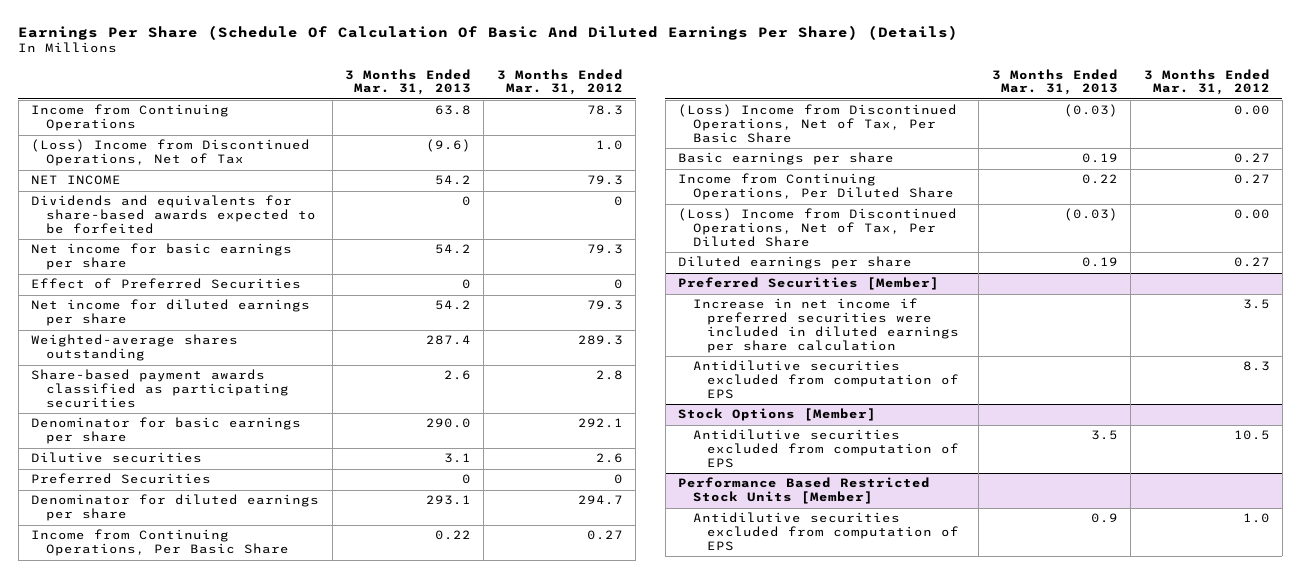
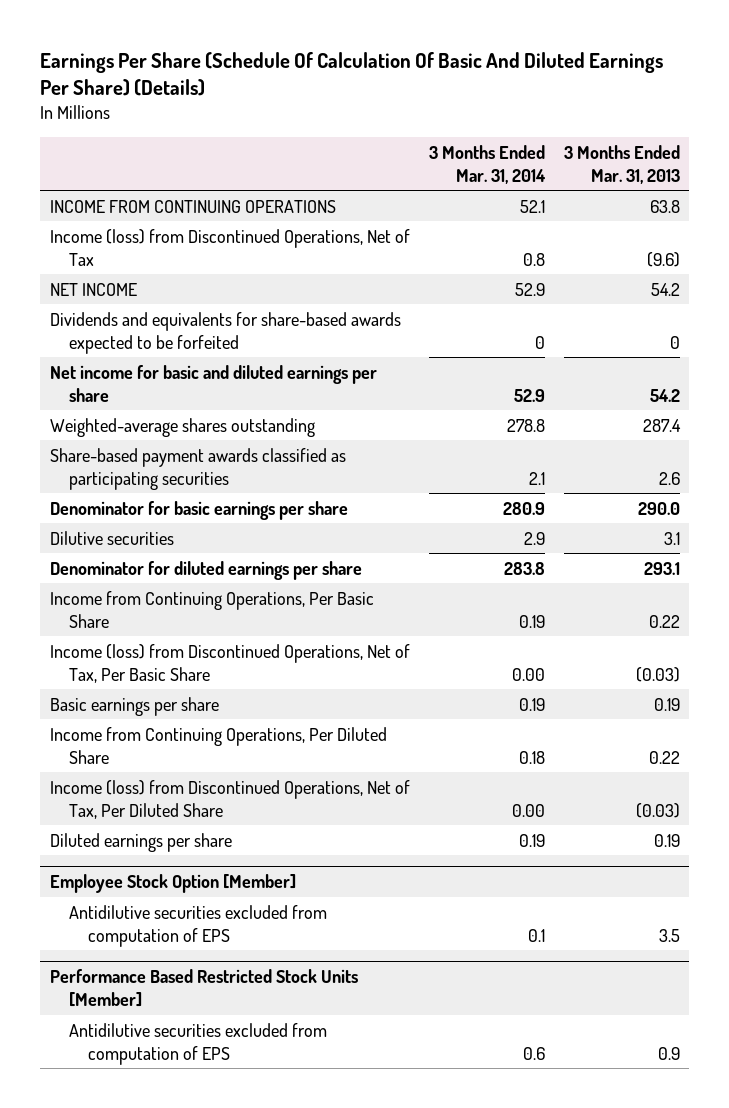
- | 3 Months Ended Mar. 31, 2013 | 3 Months Ended Mar. 31, 2012
+ | 3 Months Ended Mar. 31, 2014 | 3 Months Ended Mar. 31, 2013
- Income from Continuing Operations | 63.8 | 78.3
- (Loss) Income from Discontinued Operations, Net of Tax | (9.6) | 1.0
+ INCOME FROM CONTINUING OPERATIONS | 52.1 | 63.8
+ Income (loss) from Discontinued Operations, Net of Tax | 0.8 | (9.6)
- Net income for basic earnings per share | 54.2 | 79.3
- Effect of Preferred Securities | 0 | 0
- Net income for diluted earnings per share | 54.2 | 79.3
+ Net income for basic and diluted earnings per share | 52.9 | 54.2
- Preferred Securities | 0 | 0
- (Loss) Income from Discontinued Operations, Net of Tax, Per Basic Share | (0.03) | 0.00
+ Income (loss) from Discontinued Operations, Net of Tax, Per Basic Share | 0.00 | (0.03)
- (Loss) Income from Discontinued Operations, Net of Tax, Per Diluted Share | (0.03) | 0.00
+ Income (loss) from Discontinued Operations, Net of Tax, Per Diluted Share | 0.00 | (0.03)
- Preferred Securities [Member]
- Increase in net income if preferred securities were included in diluted earnings per share calculation | | 3.5
- Antidilutive securities excluded from computation of EPS | | 8.3
- Stock Options [Member]
+ Employee Stock Option [Member]

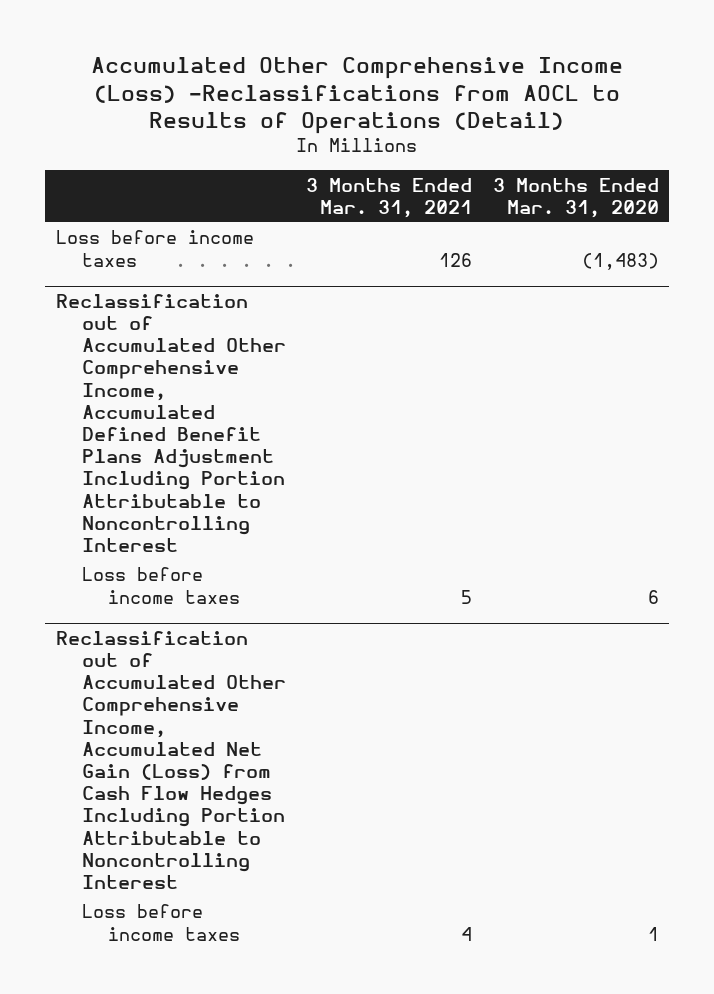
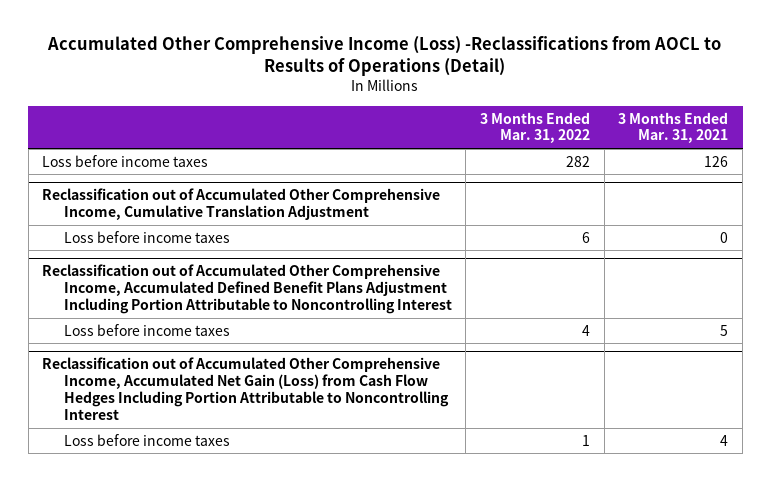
- | 3 Months Ended Mar. 31, 2021 | 3 Months Ended Mar. 31, 2020
+ | 3 Months Ended Mar. 31, 2022 | 3 Months Ended Mar. 31, 2021
+ Reclassification out of Accumulated Other Comprehensive Income, Cumulative Translation Adjustment
+ Loss before income taxes | 6 | 0

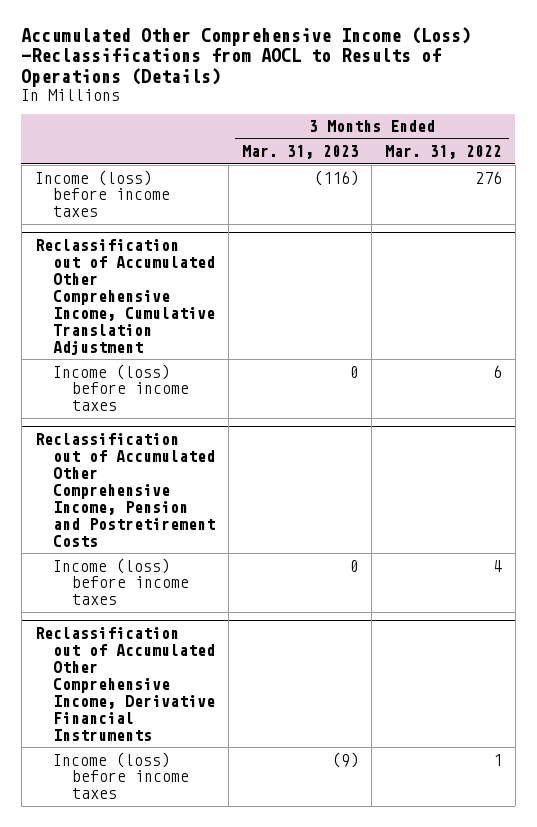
- Accumulated Other Comprehensive Income (Loss) -Reclassifications from AOCL to Results of Operations (Detail)
+ Accumulated Other Comprehensive Income (Loss) -Reclassifications from AOCL to Results of Operations (Details)
- | 3 Months Ended Mar. 31, 2022 | 3 Months Ended Mar. 31, 2021
+ | 3 Months Ended Mar. 31, 2023 | 3 Months Ended Mar. 31, 2022
- Loss before income taxes | 282 | 126
+ Income (loss) before income taxes | (116) | 276
@ Reclassification out of Accumulated Other Comprehensive Income, Cumulative Translation Adjustment
- Loss before income taxes | 6 | 0
- Reclassification out of Accumulated Other Comprehensive Income, Accumulated Defined Benefit Plans Adjustment Including Portion Attributable to Noncontrolling Interest
- Loss before income taxes | 4 | 5
- Reclassification out of Accumulated Other Comprehensive Income, Accumulated Net Gain (Loss) from Cash Flow Hedges Including Portion Attributable to Noncontrolling Interest
- Loss before income taxes | 1 | 4
@ Reclassification out of Accumulated Other Comprehensive Income, Cumulative Translation Adjustment
+ Income (loss) before income taxes | 0 | 6
+ Reclassification out of Accumulated Other Comprehensive Income, Pension and Postretirement Costs
+ Income (loss) before income taxes | 0 | 4
+ Reclassification out of Accumulated Other Comprehensive Income, Derivative Financial Instruments
+ Income (loss) before income taxes | (9) | 1

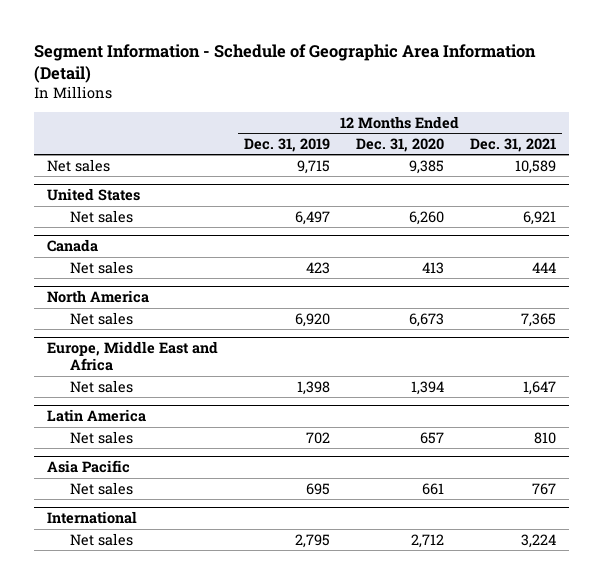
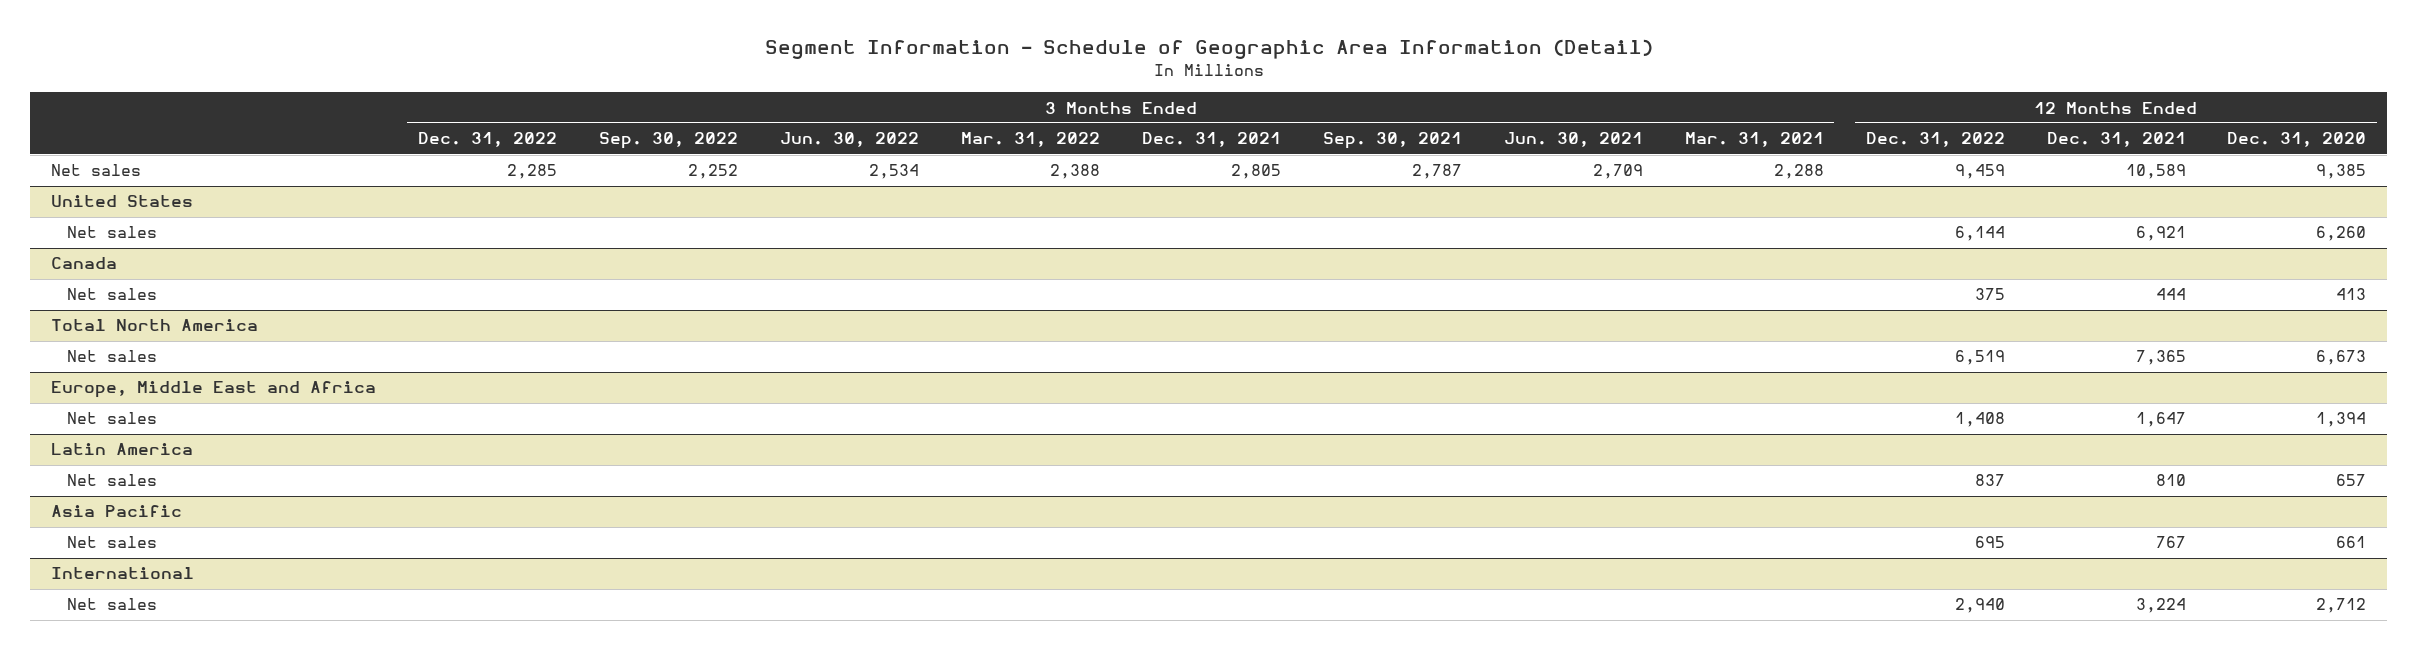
- | 12 Months Ended Dec. 31, 2019 | 12 Months Ended Dec. 31, 2020 | 12 Months Ended Dec. 31, 2021
+ | 3 Months Ended Dec. 31, 2022 | 3 Months Ended Sep. 30, 2022 | 3 Months Ended Jun. 30, 2022 | 3 Months Ended Mar. 31, 2022 | 3 Months Ended Dec. 31, 2021 | 3 Months Ended Sep. 30, 2021 | 3 Months Ended Jun. 30, 2021 | 3 Months Ended Mar. 31, 2021 | 12 Months Ended Dec. 31, 2022 | 12 Months Ended Dec. 31, 2021 | 12 Months Ended Dec. 31, 2020
- North America
+ Total North America

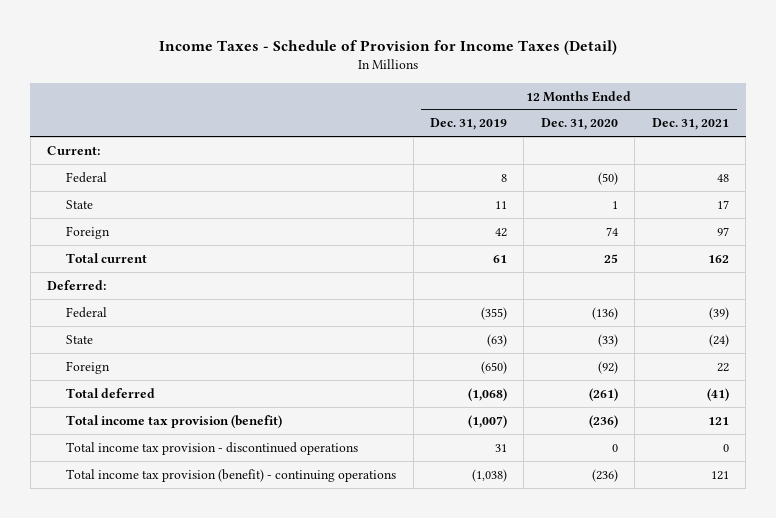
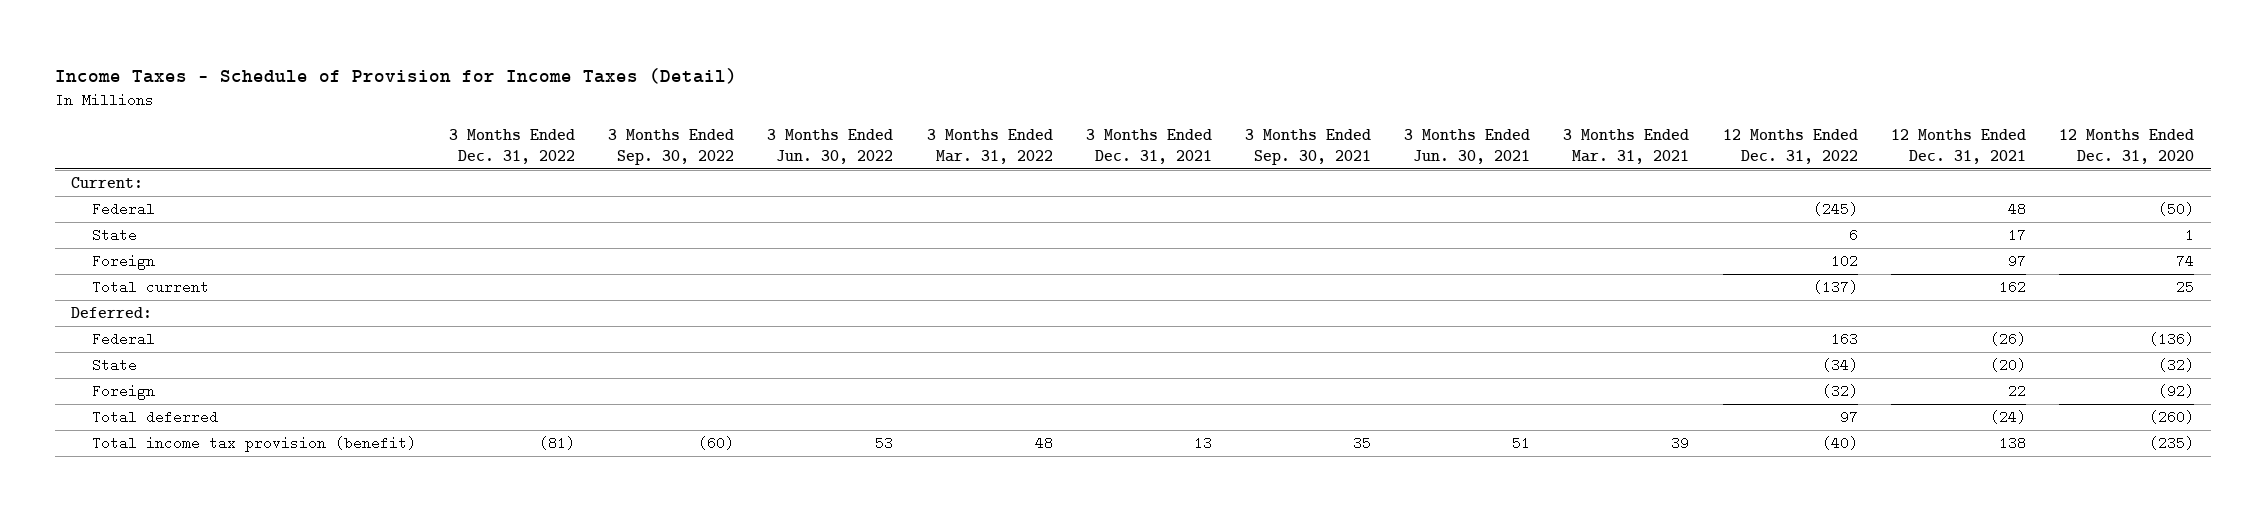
- | 12 Months Ended Dec. 31, 2019 | 12 Months Ended Dec. 31, 2020 | 12 Months Ended Dec. 31, 2021
+ | 3 Months Ended Dec. 31, 2022 | 3 Months Ended Sep. 30, 2022 | 3 Months Ended Jun. 30, 2022 | 3 Months Ended Mar. 31, 2022 | 3 Months Ended Dec. 31, 2021 | 3 Months Ended Sep. 30, 2021 | 3 Months Ended Jun. 30, 2021 | 3 Months Ended Mar. 31, 2021 | 12 Months Ended Dec. 31, 2022 | 12 Months Ended Dec. 31, 2021 | 12 Months Ended Dec. 31, 2020
- Federal | (355) | (136) | (39)
- State | (63) | (33) | (24)
+ Federal | | | | | | | | | 163 | (26) | (136)
+ State | | | | | | | | | (34) | (20) | (32)
- Total deferred | (1,068) | (261) | (41)
- Total income tax provision (benefit) | (1,007) | (236) | 121
- Total income tax provision - discontinued operations | 31 | 0 | 0
- Total income tax provision (benefit) - continuing operations | (1,038) | (236) | 121
+ Total deferred | | | | | | | | | 97 | (24) | (260)
+ Total income tax provision (benefit) | (81) | (60) | 53 | 48 | 13 | 35 | 51 | 39 | (40) | 138 | (235)

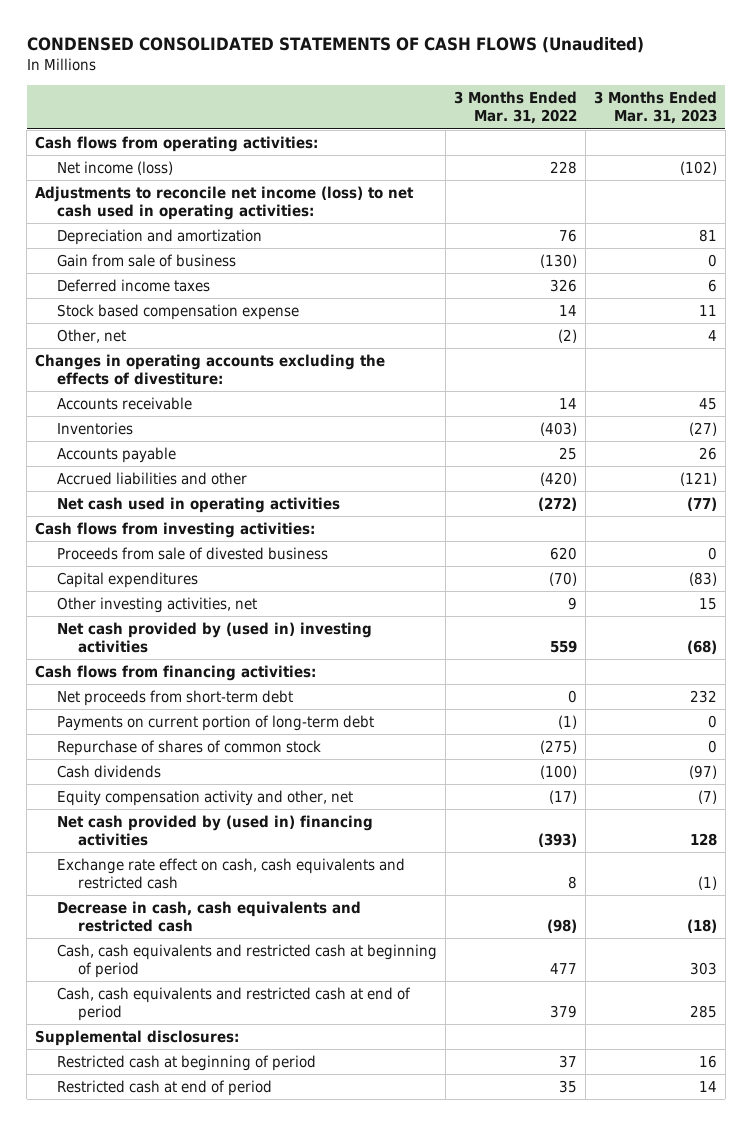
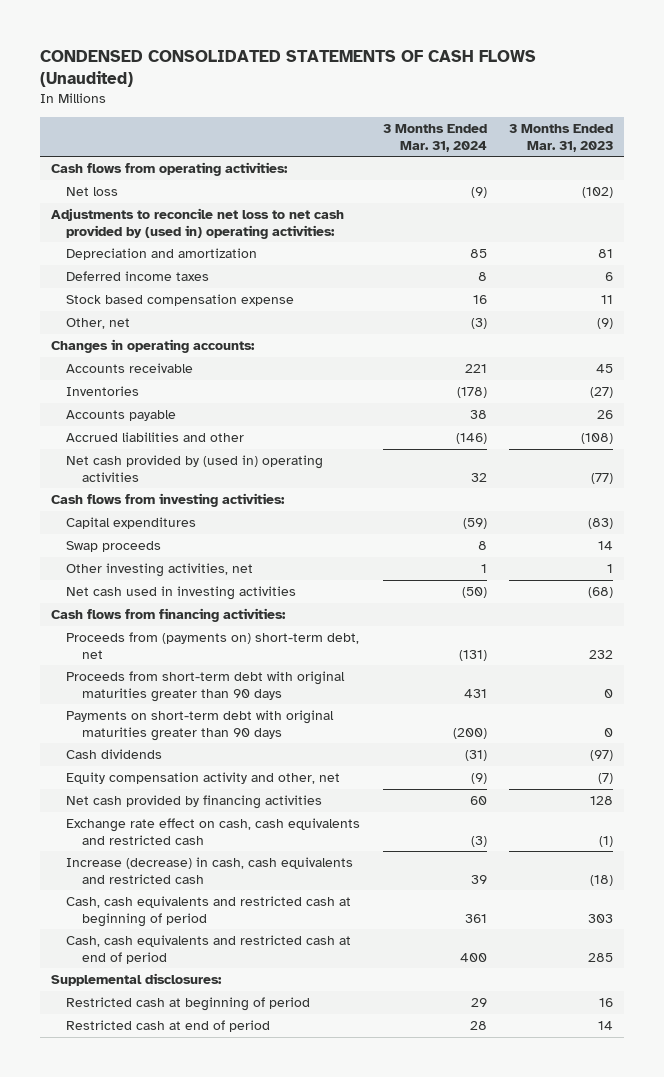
- | 3 Months Ended Mar. 31, 2022 | 3 Months Ended Mar. 31, 2023
+ | 3 Months Ended Mar. 31, 2024 | 3 Months Ended Mar. 31, 2023
- Net income (loss) | 228 | (102)
- Adjustments to reconcile net income (loss) to net cash used in operating activities:
+ Net loss | (9) | (102)
+ Adjustments to reconcile net loss to net cash provided by (used in) operating activities:
- Gain from sale of business | (130) | 0
- Other, net | (2) | 4
- Changes in operating accounts excluding the effects of divestiture:
+ Other, net | (3) | (9)
+ Changes in operating accounts:
- Accrued liabilities and other | (420) | (121)
- Net cash used in operating activities | (272) | (77)
+ Accrued liabilities and other | (146) | (108)
+ Net cash provided by (used in) operating activities | 32 | (77)
- Proceeds from sale of divested business | 620 | 0
- Other investing activities, net | 9 | 15
- Net cash provided by (used in) investing activities | 559 | (68)
+ Swap proceeds | 8 | 14
+ Other investing activities, net | 1 | 1
+ Net cash used in investing activities | (50) | (68)
- Net proceeds from short-term debt | 0 | 232
- Payments on current portion of long-term debt | (1) | 0
- Repurchase of shares of common stock | (275) | 0
+ Proceeds from (payments on) short-term debt, net | (131) | 232
+ Proceeds from short-term debt with original maturities greater than 90 days | 431 | 0
+ Payments on short-term debt with original maturities greater than 90 days | (200) | 0
- Net cash provided by (used in) financing activities | (393) | 128
+ Net cash provided by financing activities | 60 | 128
- Decrease in cash, cash equivalents and restricted cash | (98) | (18)
+ Increase (decrease) in cash, cash equivalents and restricted cash | 39 | (18)

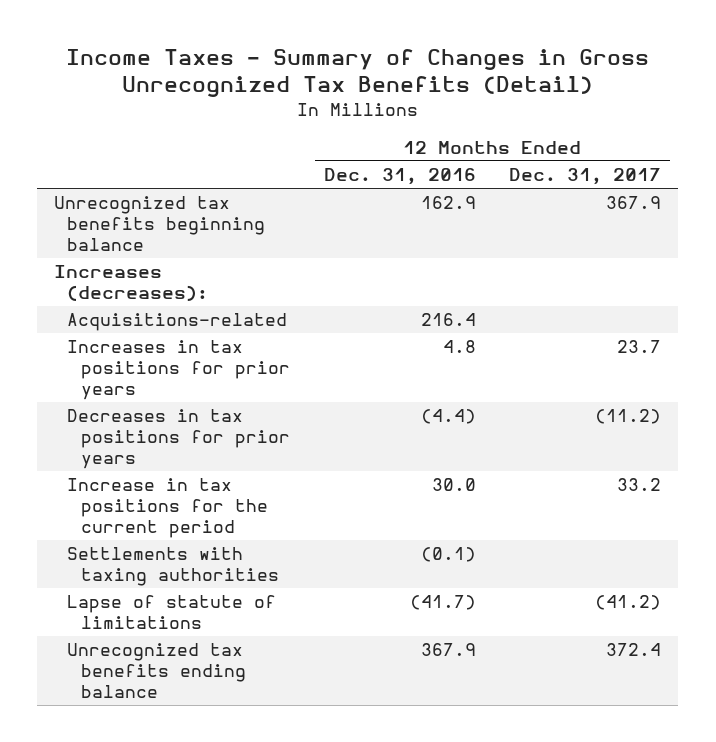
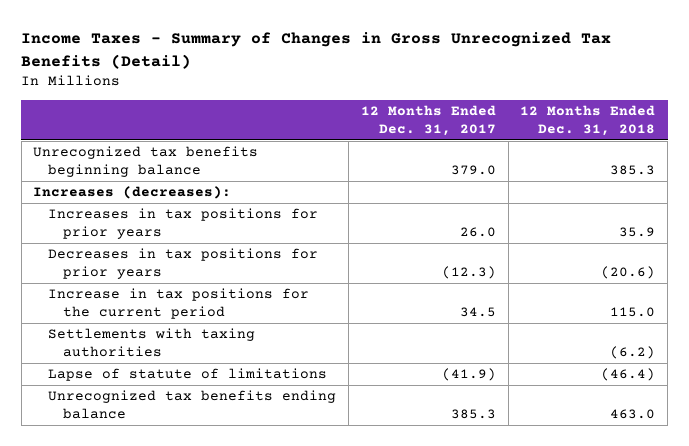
- | 12 Months Ended Dec. 31, 2016 | 12 Months Ended Dec. 31, 2017
+ | 12 Months Ended Dec. 31, 2017 | 12 Months Ended Dec. 31, 2018
- Unrecognized tax benefits beginning balance | 162.9 | 367.9
+ Unrecognized tax benefits beginning balance | 379.0 | 385.3
- Acquisitions-related | 216.4 |
- Increases in tax positions for prior years | 4.8 | 23.7
- Decreases in tax positions for prior years | (4.4) | (11.2)
- Increase in tax positions for the current period | 30.0 | 33.2
+ Increases in tax positions for prior years | 26.0 | 35.9
+ Decreases in tax positions for prior years | (12.3) | (20.6)
+ Increase in tax positions for the current period | 34.5 | 115.0
- Lapse of statute of limitations | (41.7) | (41.2)
- Unrecognized tax benefits ending balance | 367.9 | 372.4
+ Lapse of statute of limitations | (41.9) | (46.4)
+ Unrecognized tax benefits ending balance | 385.3 | 463.0

